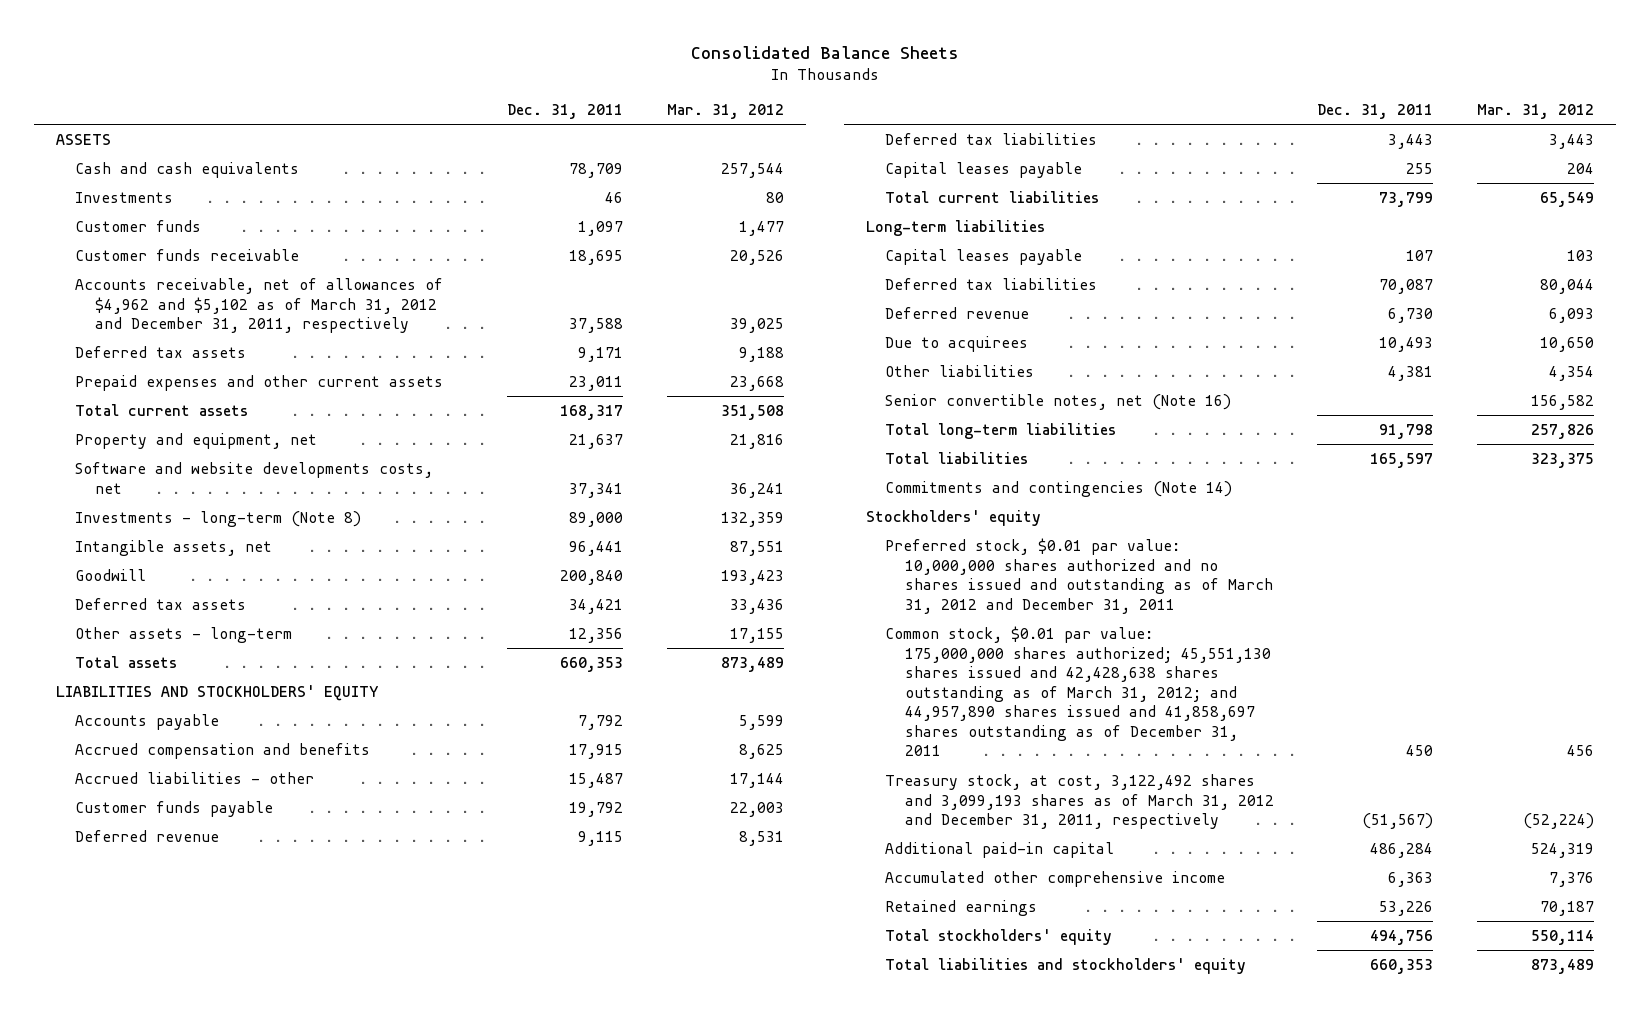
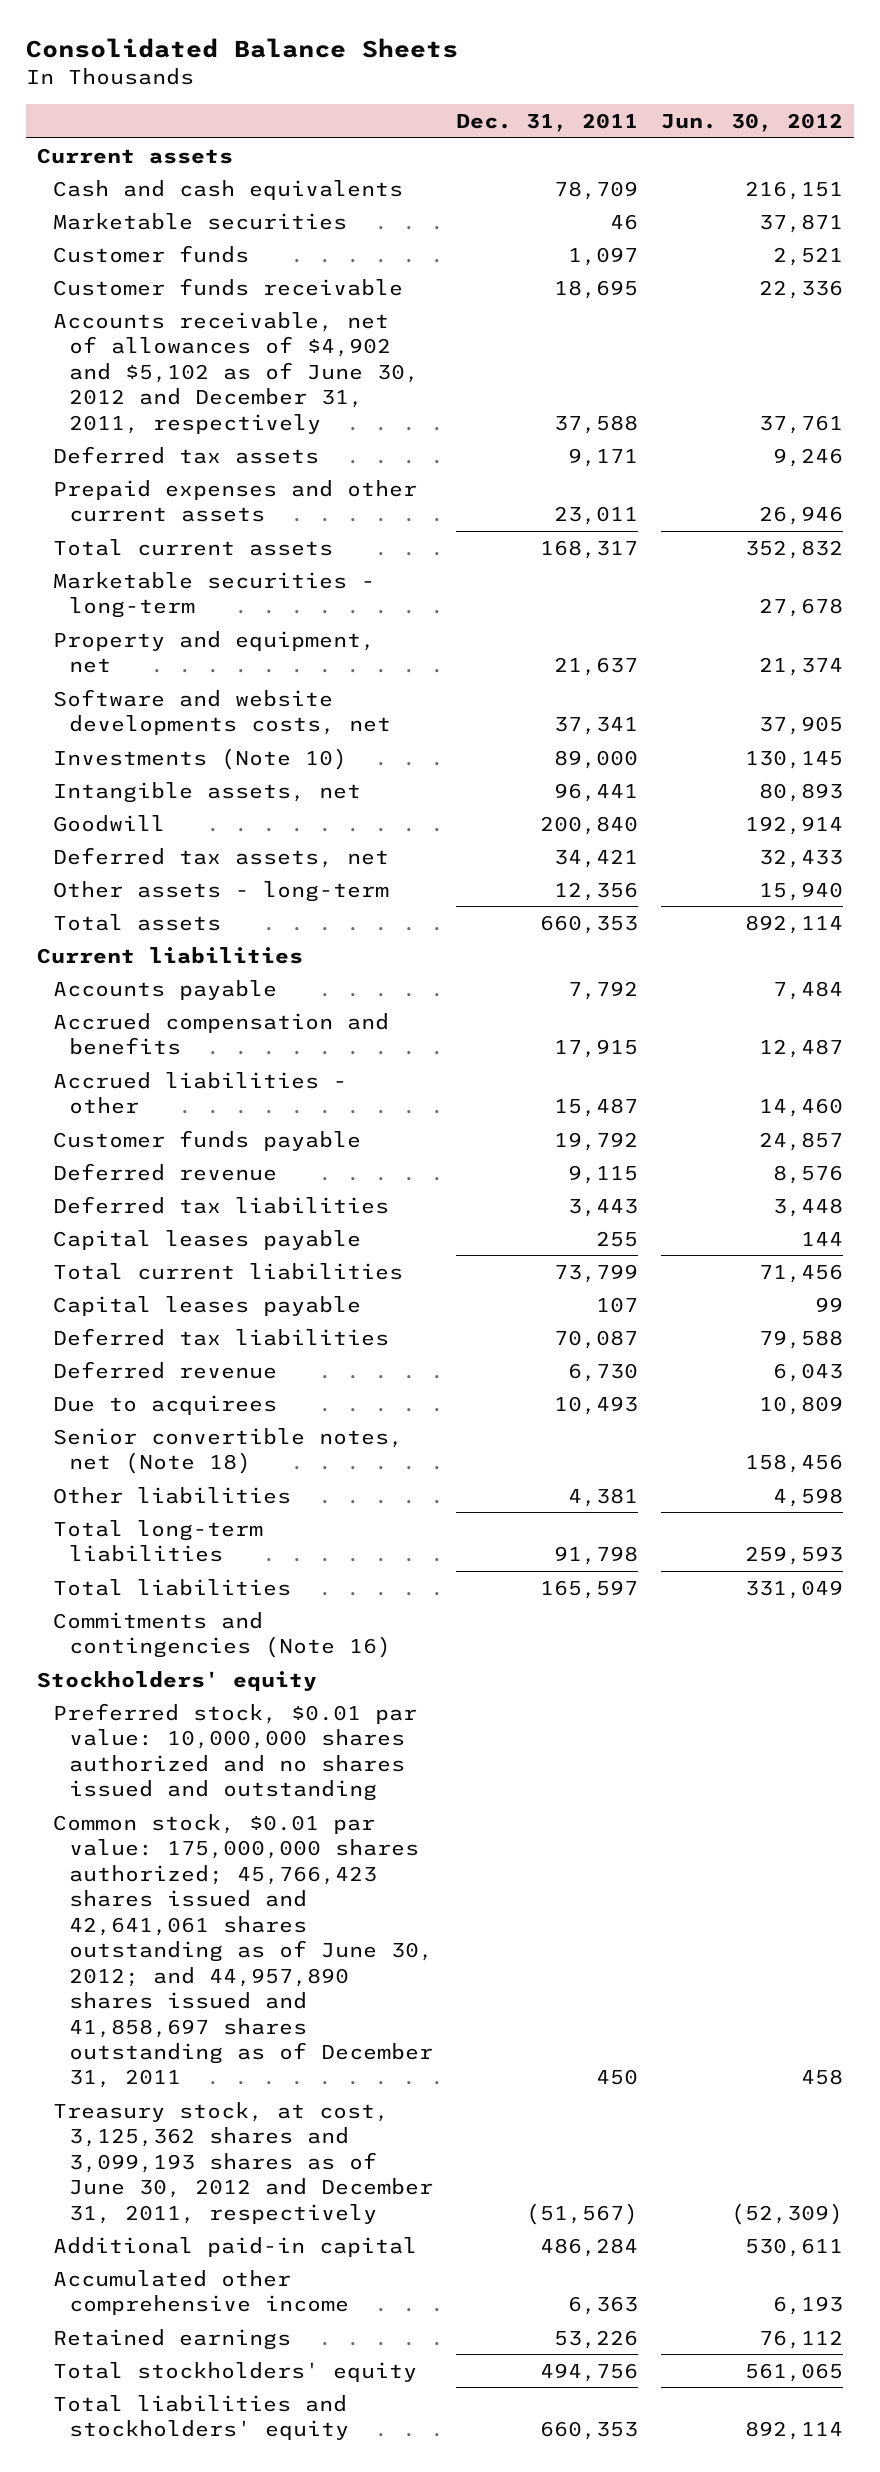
- | Dec. 31, 2011 | Mar. 31, 2012
+ | Dec. 31, 2011 | Jun. 30, 2012
- ASSETS
+ Current assets
- Investments | 46 | 80
+ Marketable securities | 46 | 37,871
- Accounts receivable, net of allowances of $4,962 and $5,102 as of March 31, 2012 and December 31, 2011, respectively | 37,588 | 39,025
+ Accounts receivable, net of allowances of $4,902 and $5,102 as of June 30, 2012 and December 31, 2011, respectively | 37,588 | 37,761
+ Marketable securities - long-term | | 27,678
- Investments - long-term (Note 8) | 89,000 | 132,359
+ Investments (Note 10) | 89,000 | 130,145
- Deferred tax assets | 34,421 | 33,436
+ Deferred tax assets, net | 34,421 | 32,433
- LIABILITIES AND STOCKHOLDERS' EQUITY
+ Current liabilities
- Long-term liabilities
+ Senior convertible notes, net (Note 18) | | 158,456
- Senior convertible notes, net (Note 16) | | 156,582
- Commitments and contingencies (Note 14)
+ Commitments and contingencies (Note 16)
- Preferred stock, $0.01 par value: 10,000,000 shares authorized and no shares issued and outstanding as of March 31, 2012 and December 31, 2011
- Common stock, $0.01 par value: 175,000,000 shares authorized; 45,551,130 shares issued and 42,428,638 shares outstanding as of March 31, 2012; and 44,957,890 shares issued and 41,858,697 shares outstanding as of December 31, 2011 | 450 | 456
- Treasury stock, at cost, 3,122,492 shares and 3,099,193 shares as of March 31, 2012 and December 31, 2011, respectively | (51,567) | (52,224)
+ Preferred stock, $0.01 par value: 10,000,000 shares authorized and no shares issued and outstanding
+ Common stock, $0.01 par value: 175,000,000 shares authorized; 45,766,423 shares issued and 42,641,061 shares outstanding as of June 30, 2012; and 44,957,890 shares issued and 41,858,697 shares outstanding as of December 31, 2011 | 450 | 458
+ Treasury stock, at cost, 3,125,362 shares and 3,099,193 shares as of June 30, 2012 and December 31, 2011, respectively | (51,567) | (52,309)

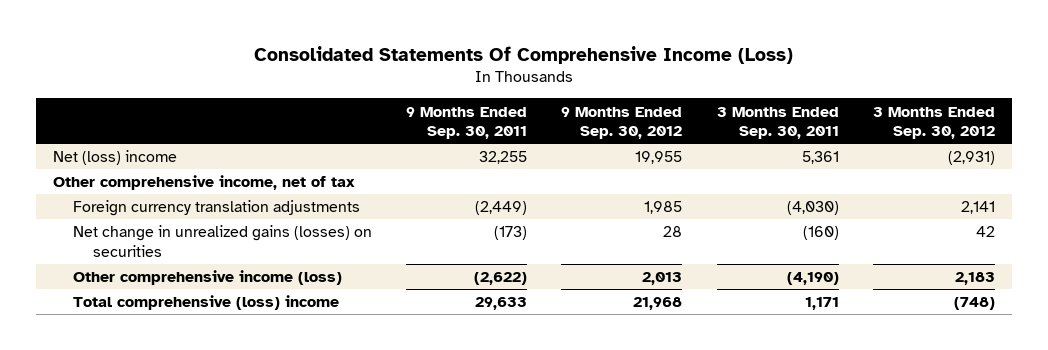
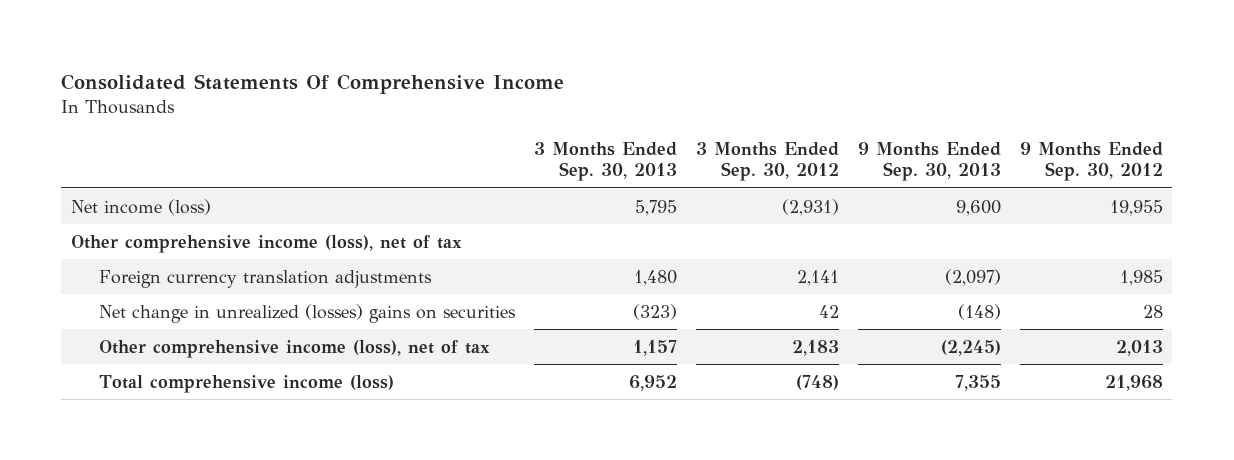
- Consolidated Statements Of Comprehensive Income (Loss)
+ Consolidated Statements Of Comprehensive Income
- | 9 Months Ended Sep. 30, 2011 | 9 Months Ended Sep. 30, 2012 | 3 Months Ended Sep. 30, 2011 | 3 Months Ended Sep. 30, 2012
+ | 3 Months Ended Sep. 30, 2013 | 3 Months Ended Sep. 30, 2012 | 9 Months Ended Sep. 30, 2013 | 9 Months Ended Sep. 30, 2012
- Net (loss) income | 32,255 | 19,955 | 5,361 | (2,931)
- Other comprehensive income, net of tax
+ Net income (loss) | 5,795 | (2,931) | 9,600 | 19,955
+ Other comprehensive income (loss), net of tax
- Net change in unrealized gains (losses) on securities | (173) | 28 | (160) | 42
- Other comprehensive income (loss) | (2,622) | 2,013 | (4,190) | 2,183
- Total comprehensive (loss) income | 29,633 | 21,968 | 1,171 | (748)
+ Net change in unrealized (losses) gains on securities | (323) | 42 | (148) | 28
+ Other comprehensive income (loss), net of tax | 1,157 | 2,183 | (2,245) | 2,013
+ Total comprehensive income (loss) | 6,952 | (748) | 7,355 | 21,968

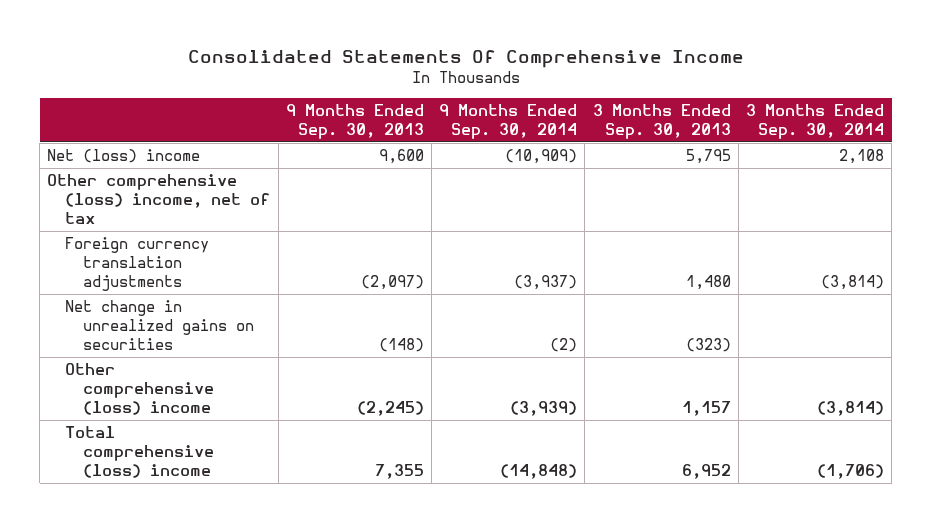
- | 3 Months Ended Sep. 30, 2013 | 3 Months Ended Sep. 30, 2012 | 9 Months Ended Sep. 30, 2013 | 9 Months Ended Sep. 30, 2012
+ | 9 Months Ended Sep. 30, 2013 | 9 Months Ended Sep. 30, 2014 | 3 Months Ended Sep. 30, 2013 | 3 Months Ended Sep. 30, 2014
- Net income (loss) | 5,795 | (2,931) | 9,600 | 19,955
- Other comprehensive income (loss), net of tax
+ Net (loss) income | 9,600 | (10,909) | 5,795 | 2,108
+ Other comprehensive (loss) income, net of tax
- Net change in unrealized (losses) gains on securities | (323) | 42 | (148) | 28
- Other comprehensive income (loss), net of tax | 1,157 | 2,183 | (2,245) | 2,013
- Total comprehensive income (loss) | 6,952 | (748) | 7,355 | 21,968
+ Net change in unrealized gains on securities | (148) | (2) | (323) |
+ Other comprehensive (loss) income | (2,245) | (3,939) | 1,157 | (3,814)
+ Total comprehensive (loss) income | 7,355 | (14,848) | 6,952 | (1,706)

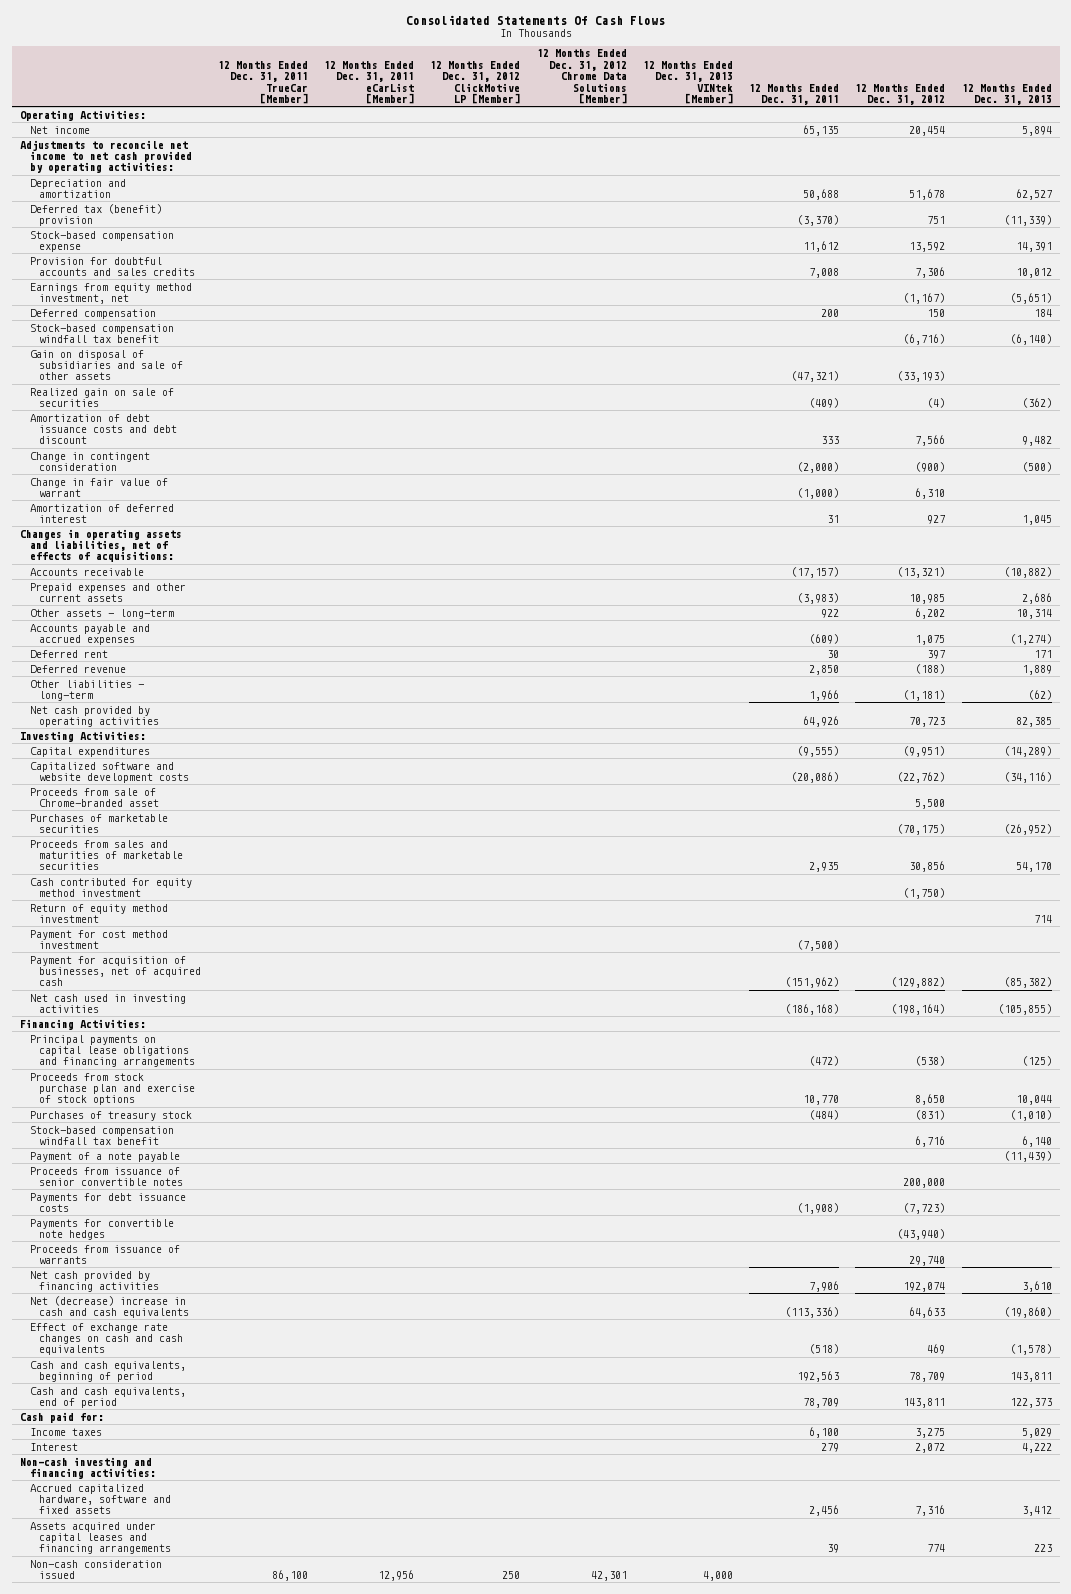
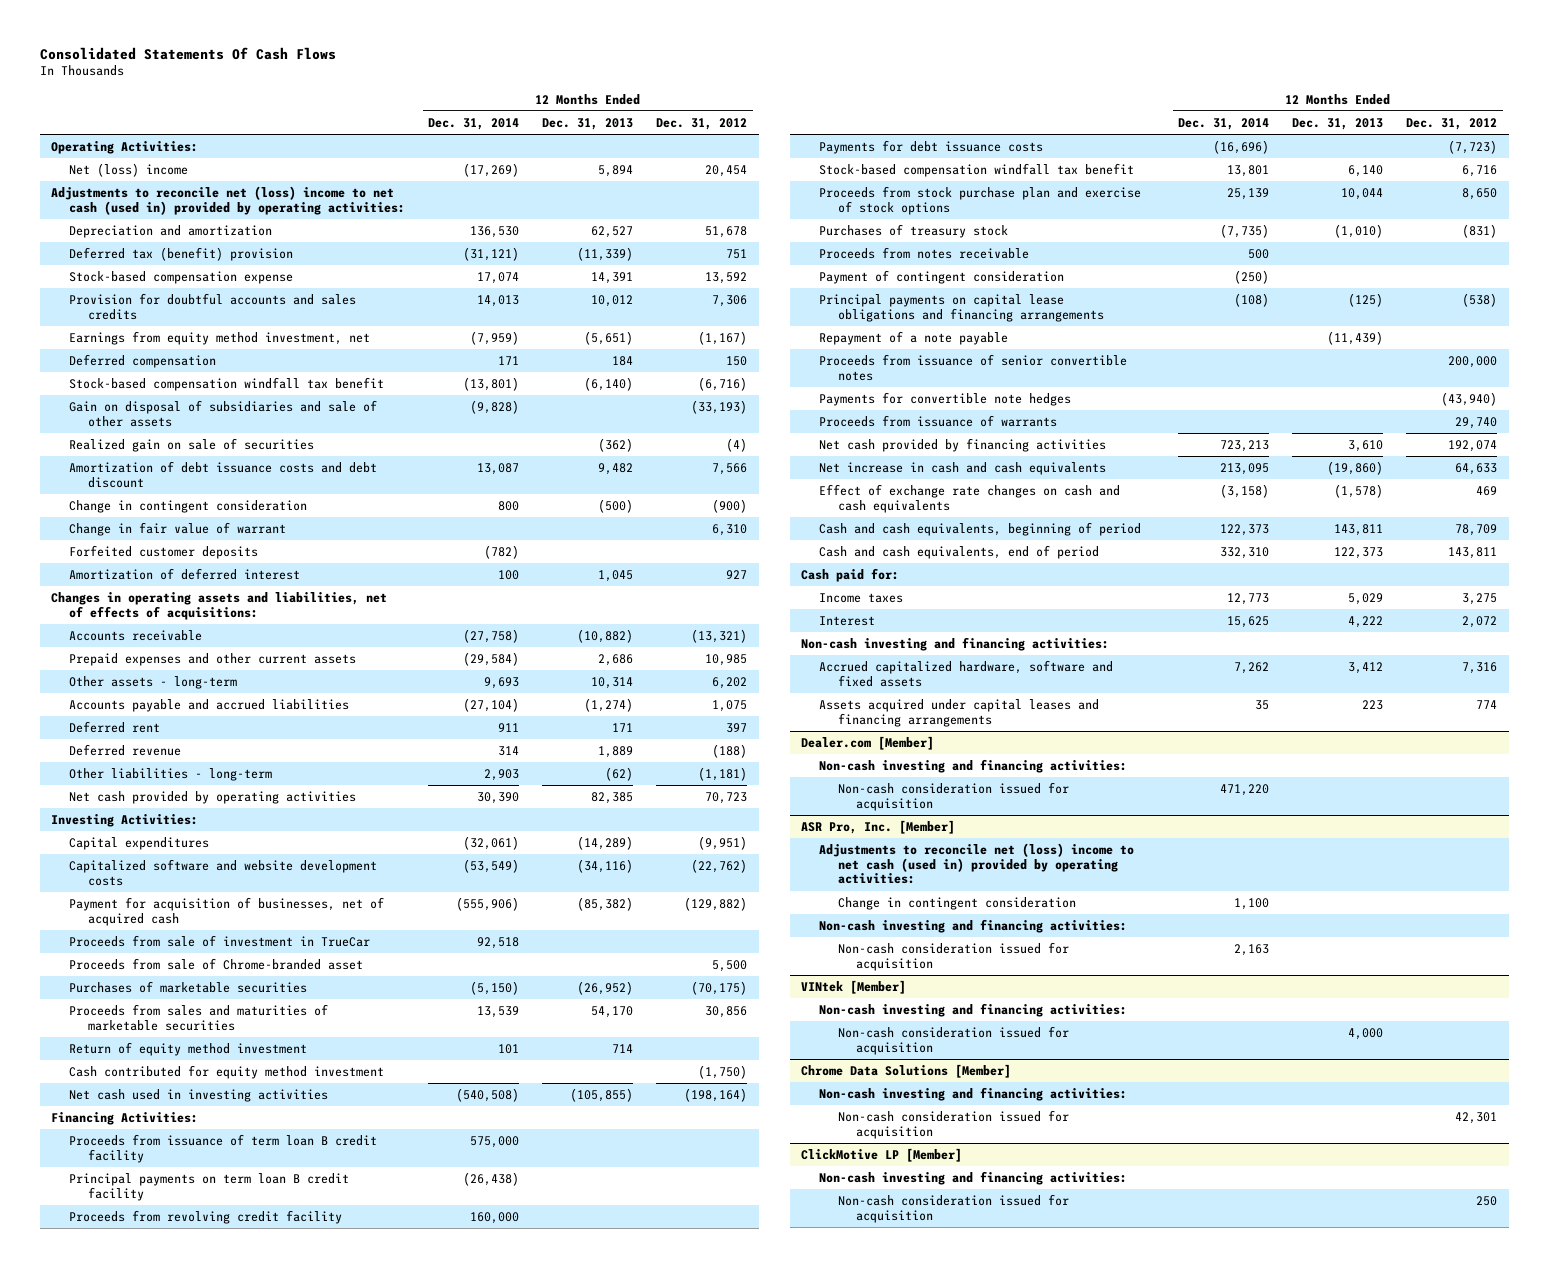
- | 12 Months Ended Dec. 31, 2011 TrueCar [Member] | 12 Months Ended Dec. 31, 2011 eCarList [Member] | 12 Months Ended Dec. 31, 2012 ClickMotive LP [Member] | 12 Months Ended Dec. 31, 2012 Chrome Data Solutions [Member] | 12 Months Ended Dec. 31, 2013 VINtek [Member] | 12 Months Ended Dec. 31, 2011 | 12 Months Ended Dec. 31, 2012 | 12 Months Ended Dec. 31, 2013
+ | 12 Months Ended Dec. 31, 2014 | 12 Months Ended Dec. 31, 2013 | 12 Months Ended Dec. 31, 2012
- Net income | | | | | | 65,135 | 20,454 | 5,894
- Adjustments to reconcile net income to net cash provided by operating activities:
+ Net (loss) income | (17,269) | 5,894 | 20,454
+ Adjustments to reconcile net (loss) income to net cash (used in) provided by operating activities:
+ Forfeited customer deposits | (782) | |
- Accounts payable and accrued expenses | | | | | | (609) | 1,075 | (1,274)
+ Accounts payable and accrued liabilities | (27,104) | (1,274) | 1,075
moved up: Payment for acquisition of businesses, net of acquired cash | (555,906) | (85,382) | (129,882)
+ Proceeds from sale of investment in TrueCar | 92,518 | |
- Payment for cost method investment | | | | | | (7,500) | |
moved down: Cash contributed for equity method investment | | | (1,750)
+ Proceeds from issuance of term loan B credit facility | 575,000 | |
+ Principal payments on term loan B credit facility | (26,438) | |
+ Proceeds from revolving credit facility | 160,000 | |
moved up: Payments for debt issuance costs | (16,696) | | (7,723)
moved up: Stock-based compensation windfall tax benefit | 13,801 | 6,140 | 6,716
- Payment of a note payable | | | | | | | | (11,439)
+ Proceeds from notes receivable | 500 | |
+ Payment of contingent consideration | (250) | |
moved down: Principal payments on capital lease obligations and financing arrangements | (108) | (125) | (538)
+ Repayment of a note payable | | (11,439) |
- Net (decrease) increase in cash and cash equivalents | | | | | | (113,336) | 64,633 | (19,860)
+ Net increase in cash and cash equivalents | 213,095 | (19,860) | 64,633
- Non-cash consideration issued | 86,100 | 12,956 | 250 | 42,301 | 4,000 | | |
+ Dealer.com [Member]
+ Non-cash investing and financing activities:
+ Non-cash consideration issued for acquisition | 471,220 | |
+ ASR Pro, Inc. [Member]
+ Adjustments to reconcile net (loss) income to net cash (used in) provided by operating activities:
+ Change in contingent consideration | 1,100 | |
+ Non-cash investing and financing activities:
+ Non-cash consideration issued for acquisition | 2,163 | |
+ VINtek [Member]
+ Non-cash investing and financing activities:
+ Non-cash consideration issued for acquisition | | 4,000 |
+ Chrome Data Solutions [Member]
+ Non-cash investing and financing activities:
+ Non-cash consideration issued for acquisition | | | 42,301
+ ClickMotive LP [Member]
+ Non-cash investing and financing activities:
+ Non-cash consideration issued for acquisition | | | 250

